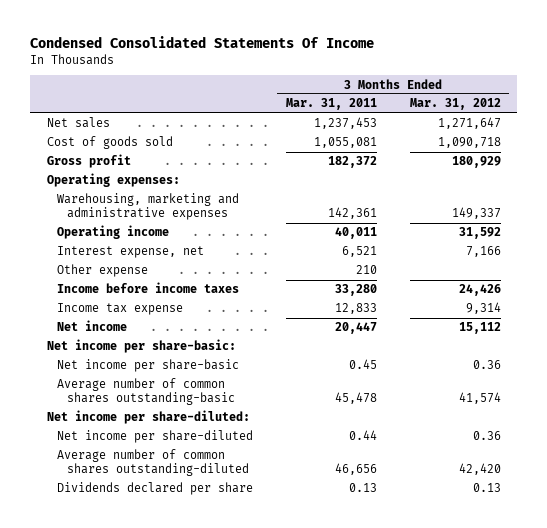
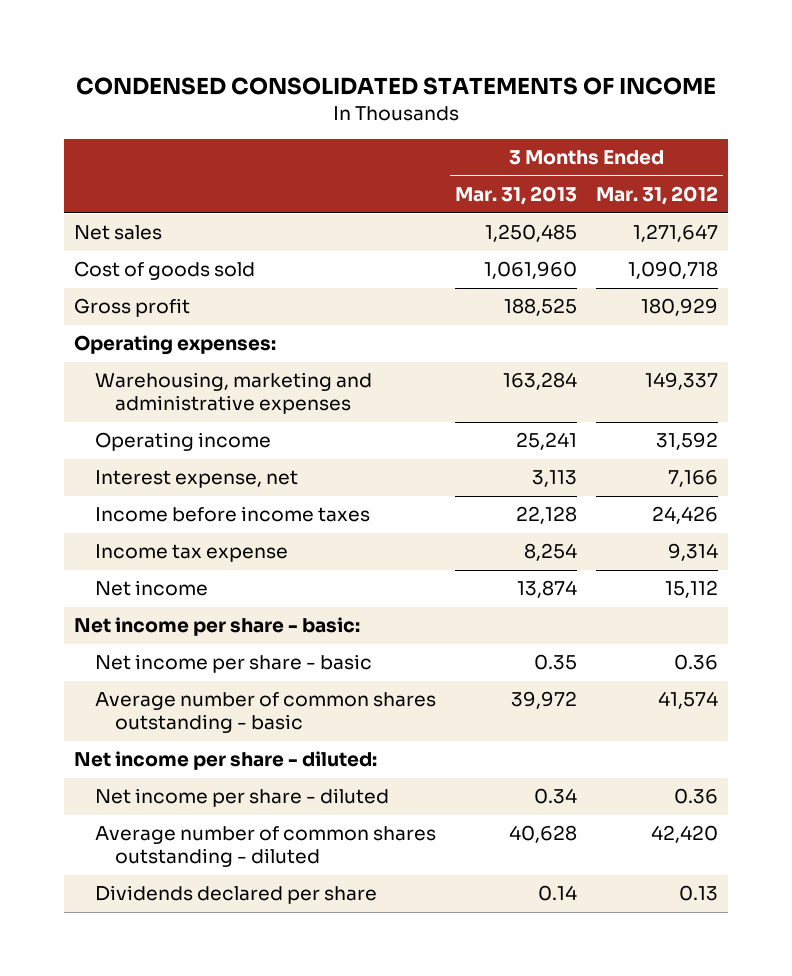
- Condensed Consolidated Statements Of Income
+ CONDENSED CONSOLIDATED STATEMENTS OF INCOME
- | 3 Months Ended Mar. 31, 2011 | 3 Months Ended Mar. 31, 2012
+ | 3 Months Ended Mar. 31, 2013 | 3 Months Ended Mar. 31, 2012
- Other expense | 210 |
- Net income per share-basic:
- Net income per share-basic | 0.45 | 0.36
- Average number of common shares outstanding-basic | 45,478 | 41,574
- Net income per share-diluted:
- Net income per share-diluted | 0.44 | 0.36
- Average number of common shares outstanding-diluted | 46,656 | 42,420
+ Net income per share - basic:
+ Net income per share - basic | 0.35 | 0.36
+ Average number of common shares outstanding - basic | 39,972 | 41,574
+ Net income per share - diluted:
+ Net income per share - diluted | 0.34 | 0.36
+ Average number of common shares outstanding - diluted | 40,628 | 42,420

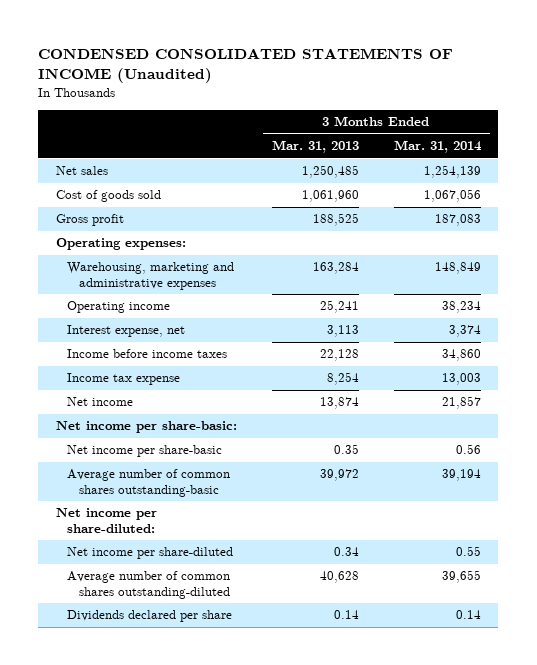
- CONDENSED CONSOLIDATED STATEMENTS OF INCOME
+ CONDENSED CONSOLIDATED STATEMENTS OF INCOME (Unaudited)
- | 3 Months Ended Mar. 31, 2013 | 3 Months Ended Mar. 31, 2012
+ | 3 Months Ended Mar. 31, 2013 | 3 Months Ended Mar. 31, 2014
- Net income per share - basic:
- Net income per share - basic | 0.35 | 0.36
- Average number of common shares outstanding - basic | 39,972 | 41,574
- Net income per share - diluted:
- Net income per share - diluted | 0.34 | 0.36
- Average number of common shares outstanding - diluted | 40,628 | 42,420
+ Net income per share-basic:
+ Net income per share-basic | 0.35 | 0.56
+ Average number of common shares outstanding-basic | 39,972 | 39,194
+ Net income per share-diluted:
+ Net income per share-diluted | 0.34 | 0.55
+ Average number of common shares outstanding-diluted | 40,628 | 39,655

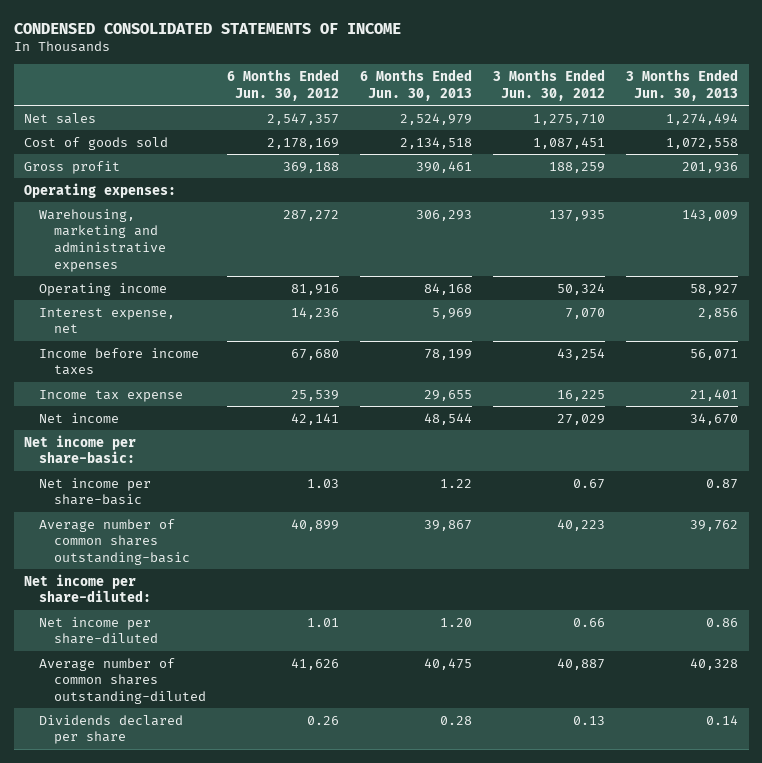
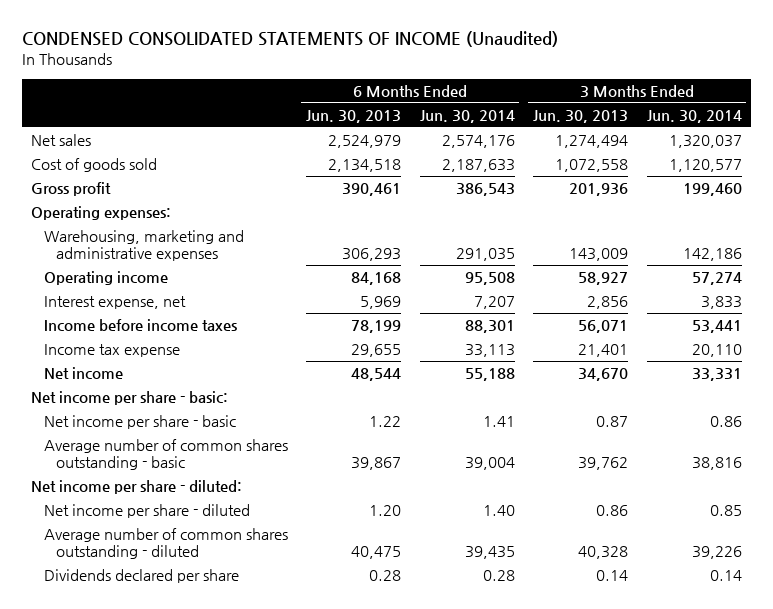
- CONDENSED CONSOLIDATED STATEMENTS OF INCOME
+ CONDENSED CONSOLIDATED STATEMENTS OF INCOME (Unaudited)
- | 6 Months Ended Jun. 30, 2012 | 6 Months Ended Jun. 30, 2013 | 3 Months Ended Jun. 30, 2012 | 3 Months Ended Jun. 30, 2013
+ | 6 Months Ended Jun. 30, 2013 | 6 Months Ended Jun. 30, 2014 | 3 Months Ended Jun. 30, 2013 | 3 Months Ended Jun. 30, 2014
- Net income per share-basic:
- Net income per share-basic | 1.03 | 1.22 | 0.67 | 0.87
- Average number of common shares outstanding-basic | 40,899 | 39,867 | 40,223 | 39,762
- Net income per share-diluted:
- Net income per share-diluted | 1.01 | 1.20 | 0.66 | 0.86
- Average number of common shares outstanding-diluted | 41,626 | 40,475 | 40,887 | 40,328
+ Net income per share - basic:
+ Net income per share - basic | 1.22 | 1.41 | 0.87 | 0.86
+ Average number of common shares outstanding - basic | 39,867 | 39,004 | 39,762 | 38,816
+ Net income per share - diluted:
+ Net income per share - diluted | 1.20 | 1.40 | 0.86 | 0.85
+ Average number of common shares outstanding - diluted | 40,475 | 39,435 | 40,328 | 39,226

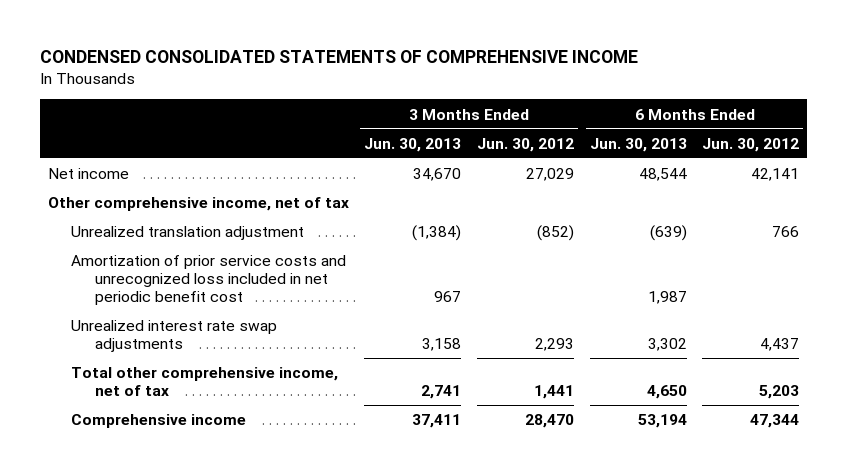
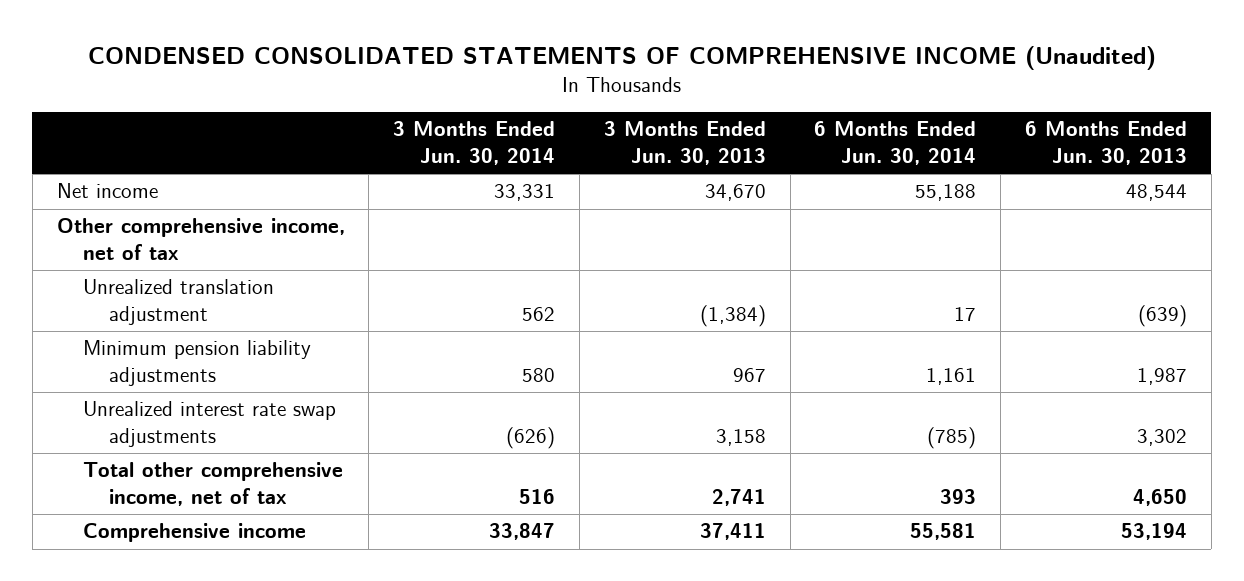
- CONDENSED CONSOLIDATED STATEMENTS OF COMPREHENSIVE INCOME
+ CONDENSED CONSOLIDATED STATEMENTS OF COMPREHENSIVE INCOME (Unaudited)
- | 3 Months Ended Jun. 30, 2013 | 3 Months Ended Jun. 30, 2012 | 6 Months Ended Jun. 30, 2013 | 6 Months Ended Jun. 30, 2012
+ | 3 Months Ended Jun. 30, 2014 | 3 Months Ended Jun. 30, 2013 | 6 Months Ended Jun. 30, 2014 | 6 Months Ended Jun. 30, 2013
- Amortization of prior service costs and unrecognized loss included in net periodic benefit cost | 967 | | 1,987 |
+ Minimum pension liability adjustments | 580 | 967 | 1,161 | 1,987

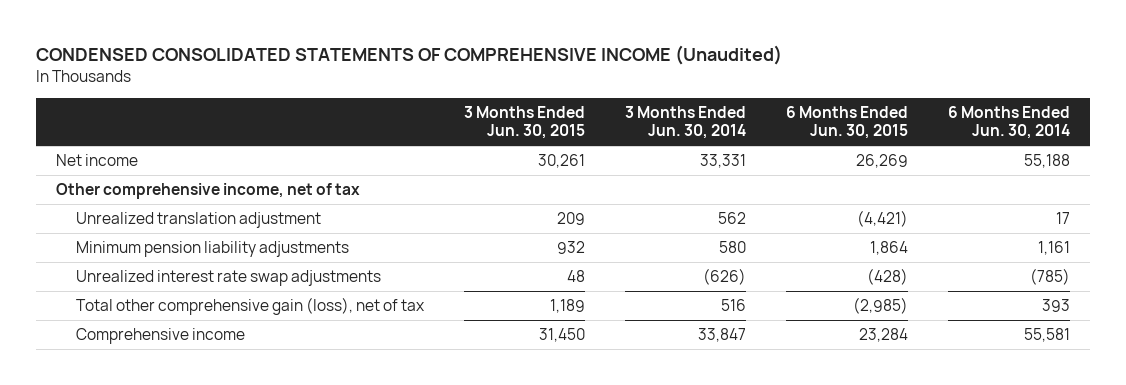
- | 3 Months Ended Jun. 30, 2014 | 3 Months Ended Jun. 30, 2013 | 6 Months Ended Jun. 30, 2014 | 6 Months Ended Jun. 30, 2013
+ | 3 Months Ended Jun. 30, 2015 | 3 Months Ended Jun. 30, 2014 | 6 Months Ended Jun. 30, 2015 | 6 Months Ended Jun. 30, 2014
- Total other comprehensive income, net of tax | 516 | 2,741 | 393 | 4,650
+ Total other comprehensive gain (loss), net of tax | 1,189 | 516 | (2,985) | 393

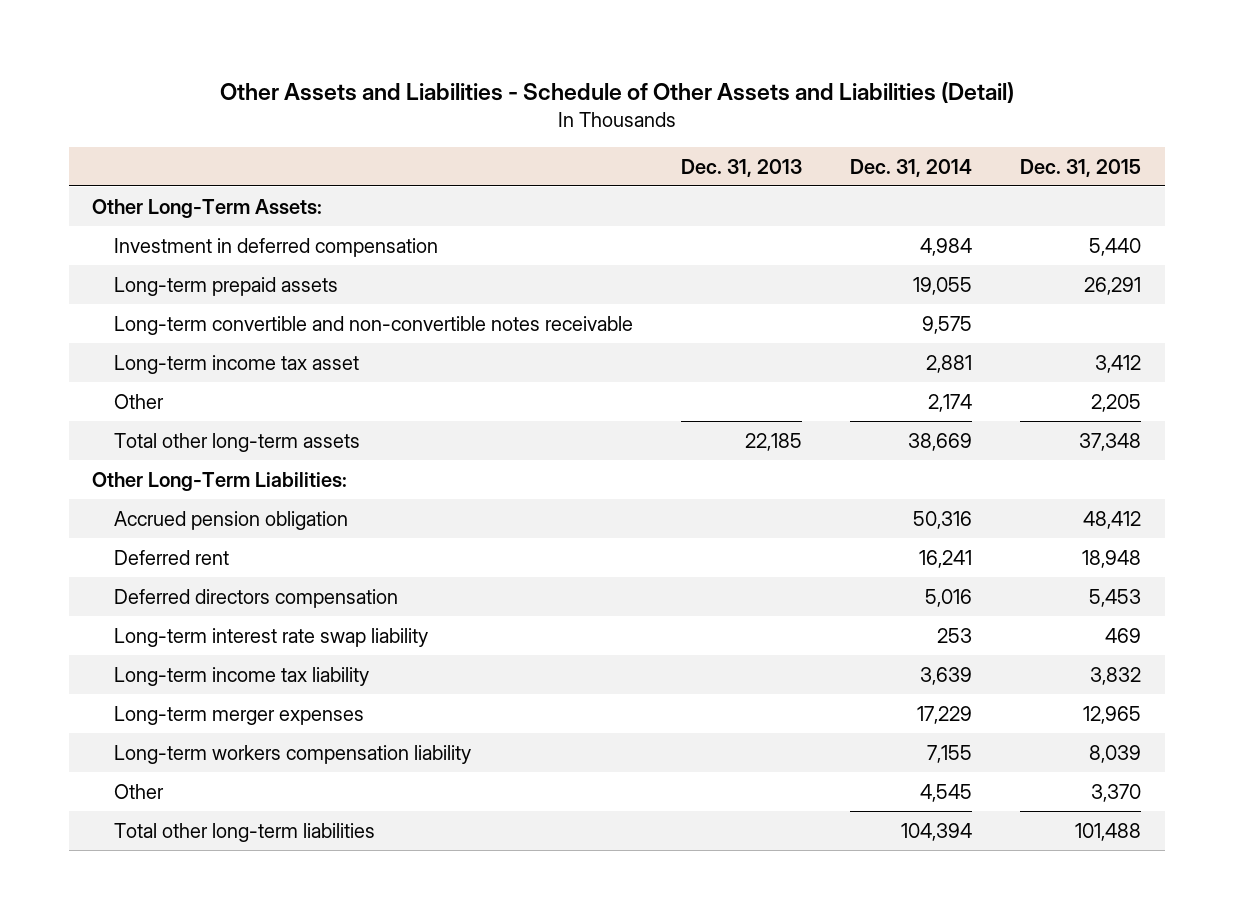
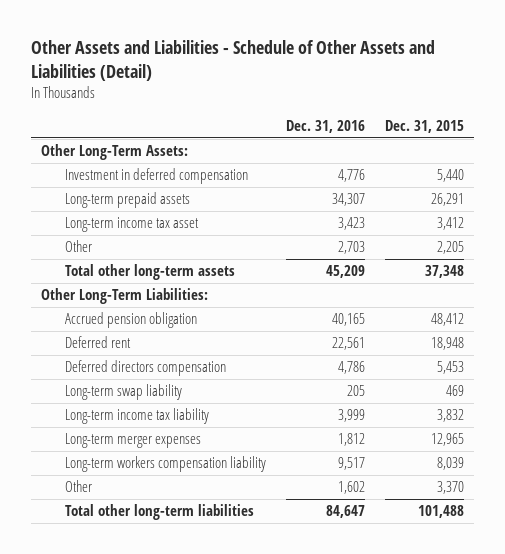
- | Dec. 31, 2013 | Dec. 31, 2014 | Dec. 31, 2015
+ | Dec. 31, 2016 | Dec. 31, 2015
- Long-term convertible and non-convertible notes receivable | | 9,575 |
- Long-term interest rate swap liability | | 253 | 469
+ Long-term swap liability | 205 | 469

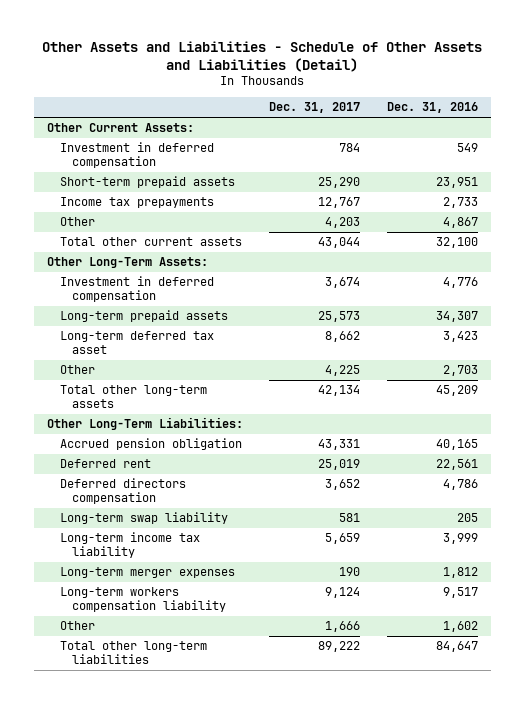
- | Dec. 31, 2016 | Dec. 31, 2015
+ | Dec. 31, 2017 | Dec. 31, 2016
+ Other Current Assets:
+ Investment in deferred compensation | 784 | 549
+ Short-term prepaid assets | 25,290 | 23,951
+ Income tax prepayments | 12,767 | 2,733
+ Other | 4,203 | 4,867
+ Total other current assets | 43,044 | 32,100
- Long-term income tax asset | 3,423 | 3,412
+ Long-term deferred tax asset | 8,662 | 3,423

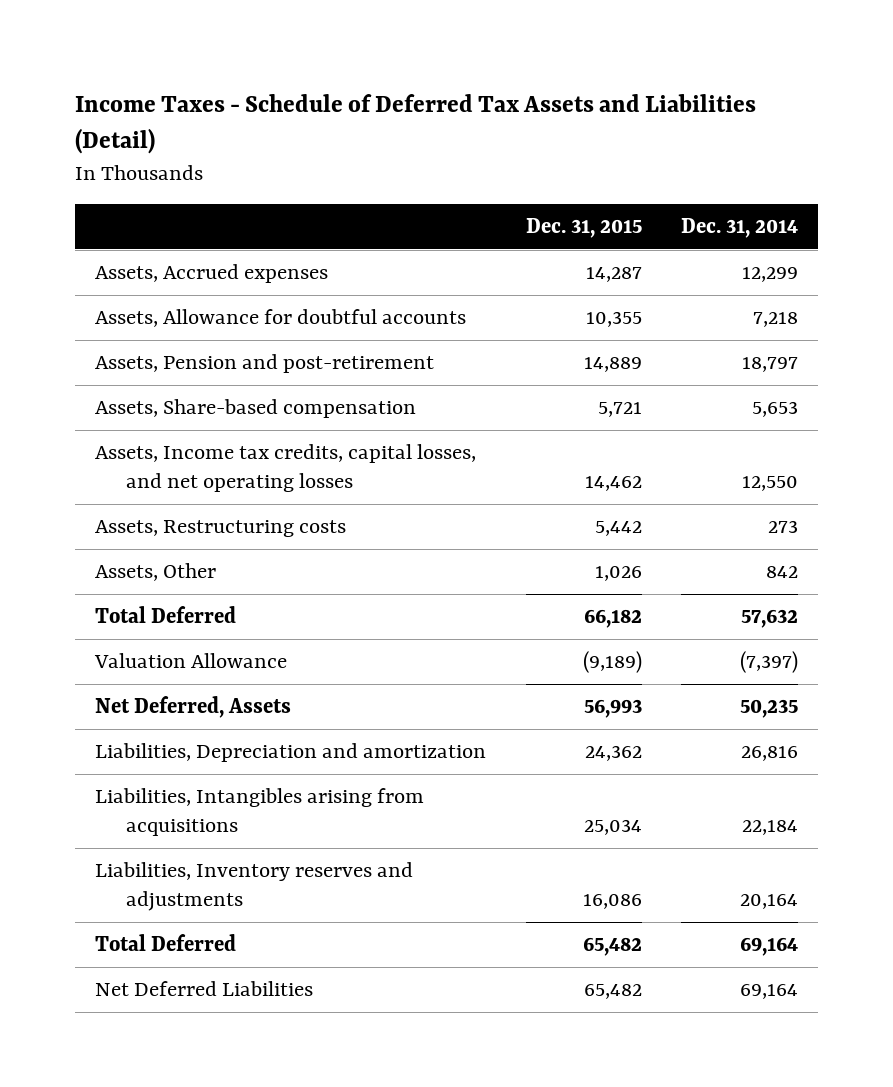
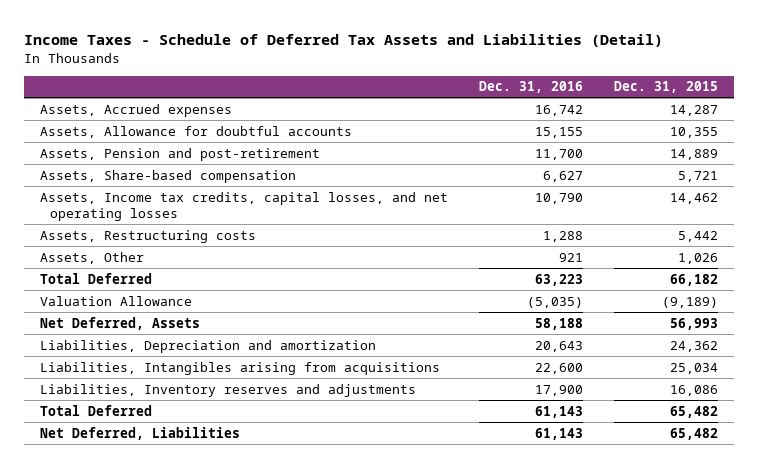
- | Dec. 31, 2015 | Dec. 31, 2014
+ | Dec. 31, 2016 | Dec. 31, 2015
- Net Deferred Liabilities | 65,482 | 69,164
+ Net Deferred, Liabilities | 61,143 | 65,482

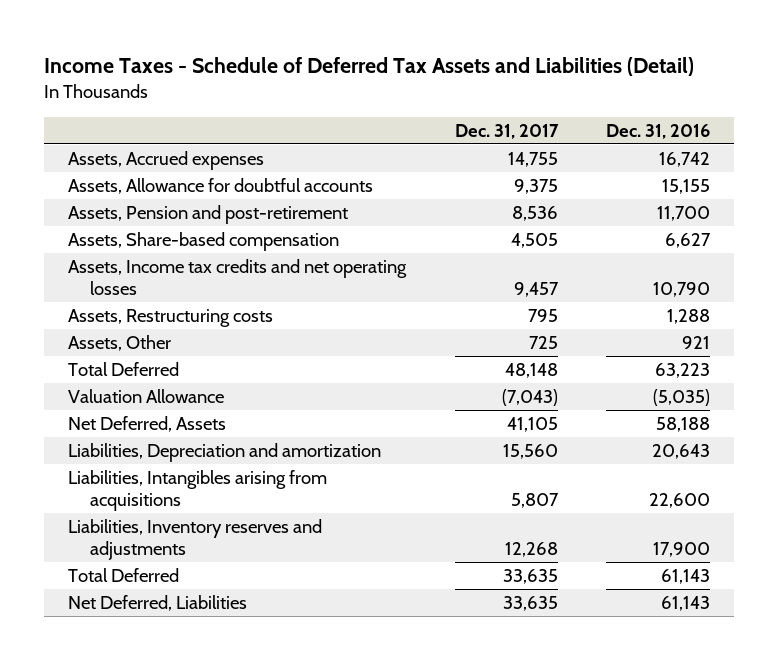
- | Dec. 31, 2016 | Dec. 31, 2015
+ | Dec. 31, 2017 | Dec. 31, 2016
- Assets, Income tax credits, capital losses, and net operating losses | 10,790 | 14,462
+ Assets, Income tax credits and net operating losses | 9,457 | 10,790

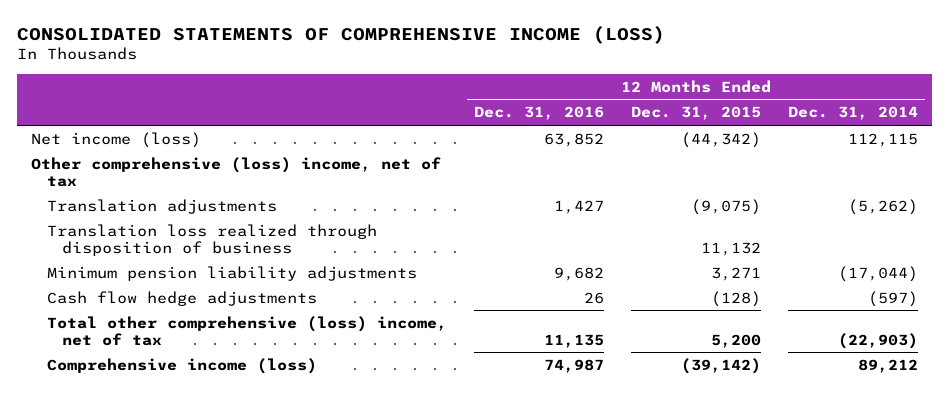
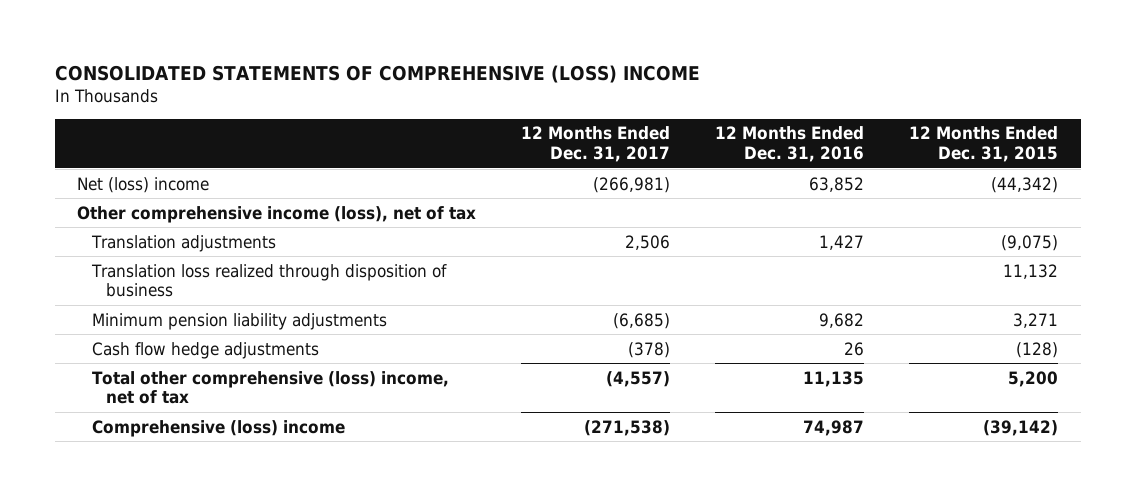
- CONSOLIDATED STATEMENTS OF COMPREHENSIVE INCOME (LOSS)
+ CONSOLIDATED STATEMENTS OF COMPREHENSIVE (LOSS) INCOME
- | 12 Months Ended Dec. 31, 2016 | 12 Months Ended Dec. 31, 2015 | 12 Months Ended Dec. 31, 2014
+ | 12 Months Ended Dec. 31, 2017 | 12 Months Ended Dec. 31, 2016 | 12 Months Ended Dec. 31, 2015
- Net income (loss) | 63,852 | (44,342) | 112,115
- Other comprehensive (loss) income, net of tax
+ Net (loss) income | (266,981) | 63,852 | (44,342)
+ Other comprehensive income (loss), net of tax
- Comprehensive income (loss) | 74,987 | (39,142) | 89,212
+ Comprehensive (loss) income | (271,538) | 74,987 | (39,142)

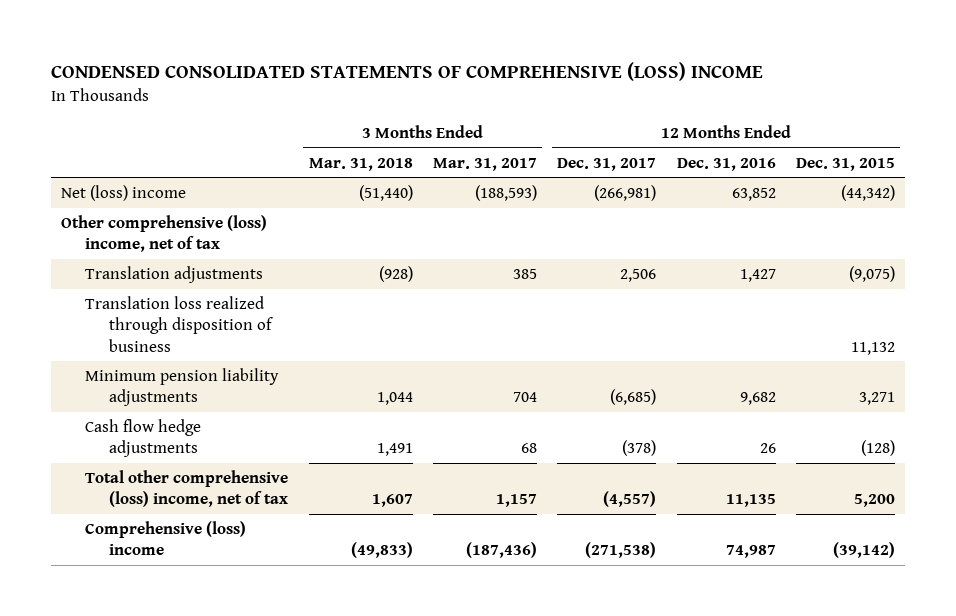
- CONSOLIDATED STATEMENTS OF COMPREHENSIVE (LOSS) INCOME
+ CONDENSED CONSOLIDATED STATEMENTS OF COMPREHENSIVE (LOSS) INCOME
- | 12 Months Ended Dec. 31, 2017 | 12 Months Ended Dec. 31, 2016 | 12 Months Ended Dec. 31, 2015
+ | 3 Months Ended Mar. 31, 2018 | 3 Months Ended Mar. 31, 2017 | 12 Months Ended Dec. 31, 2017 | 12 Months Ended Dec. 31, 2016 | 12 Months Ended Dec. 31, 2015
- Other comprehensive income (loss), net of tax
+ Other comprehensive (loss) income, net of tax

